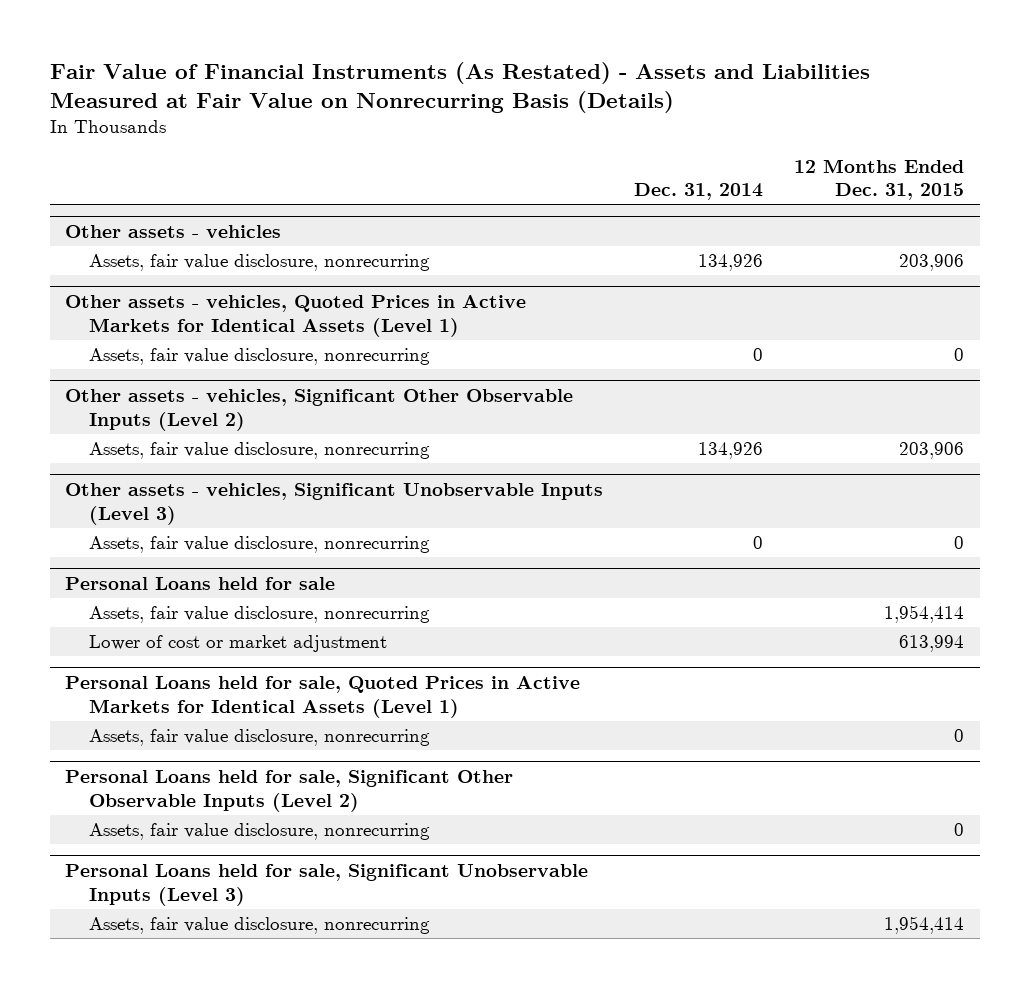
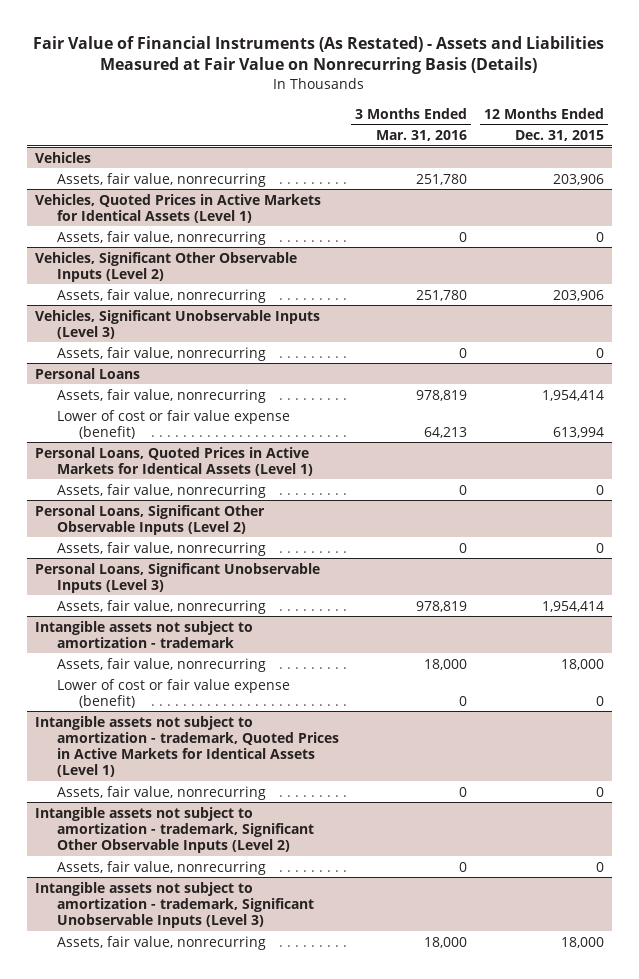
- | Dec. 31, 2014 | 12 Months Ended Dec. 31, 2015
+ | 3 Months Ended Mar. 31, 2016 | 12 Months Ended Dec. 31, 2015
- Other assets - vehicles
- Assets, fair value disclosure, nonrecurring | 134,926 | 203,906
- Other assets - vehicles, Quoted Prices in Active Markets for Identical Assets (Level 1)
- Assets, fair value disclosure, nonrecurring | 0 | 0
- Other assets - vehicles, Significant Other Observable Inputs (Level 2)
- Assets, fair value disclosure, nonrecurring | 134,926 | 203,906
- Other assets - vehicles, Significant Unobservable Inputs (Level 3)
- Assets, fair value disclosure, nonrecurring | 0 | 0
- Personal Loans held for sale
- Assets, fair value disclosure, nonrecurring | | 1,954,414
- Lower of cost or market adjustment | | 613,994
- Personal Loans held for sale, Quoted Prices in Active Markets for Identical Assets (Level 1)
- Assets, fair value disclosure, nonrecurring | | 0
- Personal Loans held for sale, Significant Other Observable Inputs (Level 2)
- Assets, fair value disclosure, nonrecurring | | 0
- Personal Loans held for sale, Significant Unobservable Inputs (Level 3)
- Assets, fair value disclosure, nonrecurring | | 1,954,414
+ Vehicles
+ Assets, fair value, nonrecurring | 251,780 | 203,906
+ Vehicles, Quoted Prices in Active Markets for Identical Assets (Level 1)
+ Assets, fair value, nonrecurring | 0 | 0
+ Vehicles, Significant Other Observable Inputs (Level 2)
+ Assets, fair value, nonrecurring | 251,780 | 203,906
+ Vehicles, Significant Unobservable Inputs (Level 3)
+ Assets, fair value, nonrecurring | 0 | 0
+ Personal Loans
+ Assets, fair value, nonrecurring | 978,819 | 1,954,414
+ Lower of cost or fair value expense (benefit) | 64,213 | 613,994
+ Personal Loans, Quoted Prices in Active Markets for Identical Assets (Level 1)
+ Assets, fair value, nonrecurring | 0 | 0
+ Personal Loans, Significant Other Observable Inputs (Level 2)
+ Assets, fair value, nonrecurring | 0 | 0
+ Personal Loans, Significant Unobservable Inputs (Level 3)
+ Assets, fair value, nonrecurring | 978,819 | 1,954,414
+ Intangible assets not subject to amortization - trademark
+ Assets, fair value, nonrecurring | 18,000 | 18,000
+ Lower of cost or fair value expense (benefit) | 0 | 0
+ Intangible assets not subject to amortization - trademark, Quoted Prices in Active Markets for Identical Assets (Level 1)
+ Assets, fair value, nonrecurring | 0 | 0
+ Intangible assets not subject to amortization - trademark, Significant Other Observable Inputs (Level 2)
+ Assets, fair value, nonrecurring | 0 | 0
+ Intangible assets not subject to amortization - trademark, Significant Unobservable Inputs (Level 3)
+ Assets, fair value, nonrecurring | 18,000 | 18,000

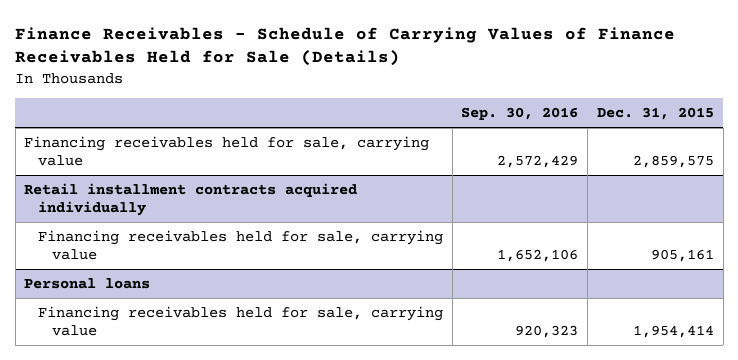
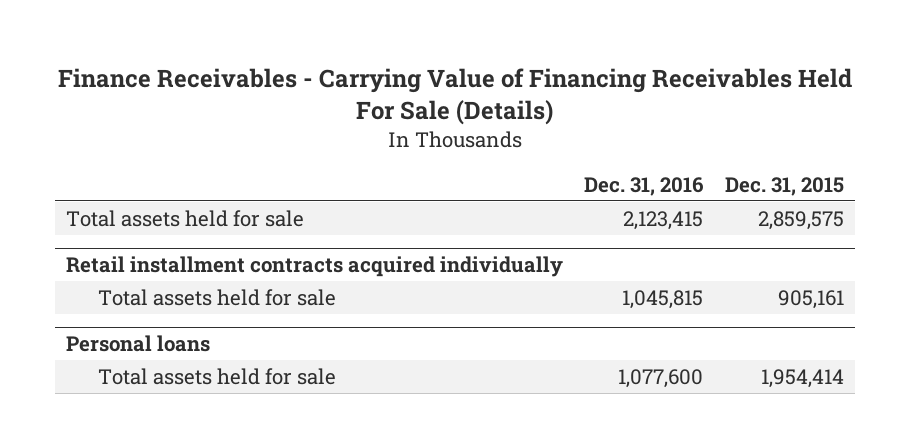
- Finance Receivables - Schedule of Carrying Values of Finance Receivables Held for Sale (Details)
+ Finance Receivables - Carrying Value of Financing Receivables Held For Sale (Details)
- | Sep. 30, 2016 | Dec. 31, 2015
+ | Dec. 31, 2016 | Dec. 31, 2015
- Financing receivables held for sale, carrying value | 2,572,429 | 2,859,575
+ Total assets held for sale | 2,123,415 | 2,859,575
@ Retail installment contracts acquired individually
- Financing receivables held for sale, carrying value | 1,652,106 | 905,161
+ Total assets held for sale | 1,045,815 | 905,161
@ Personal loans
- Financing receivables held for sale, carrying value | 920,323 | 1,954,414
+ Total assets held for sale | 1,077,600 | 1,954,414

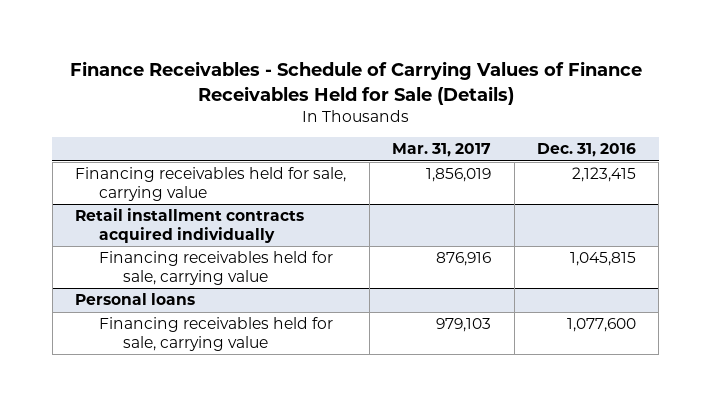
- Finance Receivables - Carrying Value of Financing Receivables Held For Sale (Details)
+ Finance Receivables - Schedule of Carrying Values of Finance Receivables Held for Sale (Details)
- | Dec. 31, 2016 | Dec. 31, 2015
+ | Mar. 31, 2017 | Dec. 31, 2016
- Total assets held for sale | 2,123,415 | 2,859,575
+ Financing receivables held for sale, carrying value | 1,856,019 | 2,123,415
@ Retail installment contracts acquired individually
- Total assets held for sale | 1,045,815 | 905,161
+ Financing receivables held for sale, carrying value | 876,916 | 1,045,815
@ Personal loans
- Total assets held for sale | 1,077,600 | 1,954,414
+ Financing receivables held for sale, carrying value | 979,103 | 1,077,600

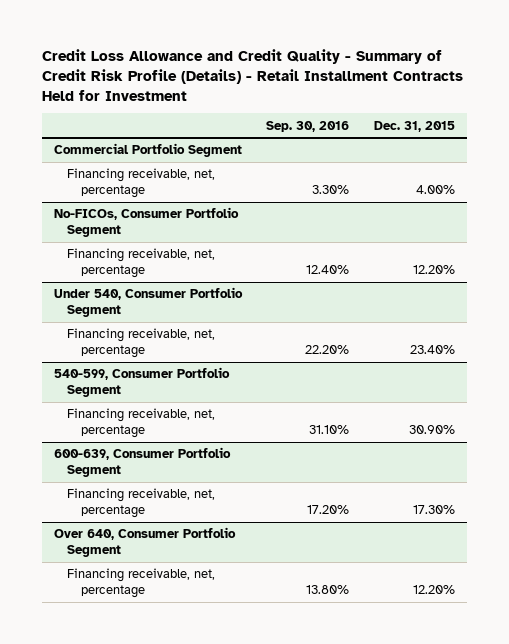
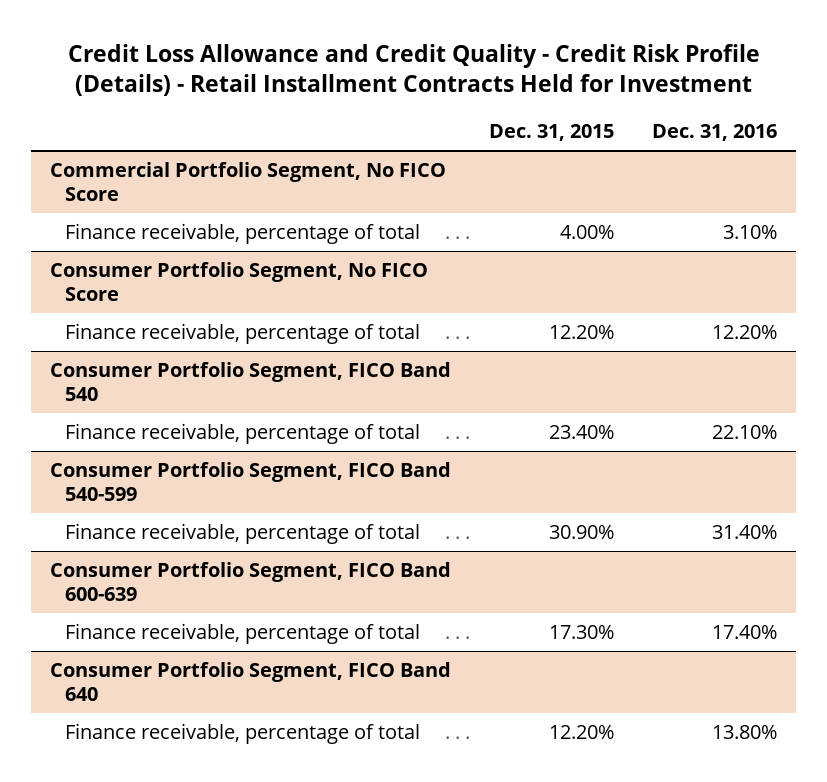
- Credit Loss Allowance and Credit Quality - Summary of Credit Risk Profile (Details) - Retail Installment Contracts Held for Investment
+ Credit Loss Allowance and Credit Quality - Credit Risk Profile (Details) - Retail Installment Contracts Held for Investment
- | Sep. 30, 2016 | Dec. 31, 2015
+ | Dec. 31, 2015 | Dec. 31, 2016
- Commercial Portfolio Segment
- Financing receivable, net, percentage | 3.30% | 4.00%
- No-FICOs, Consumer Portfolio Segment
- Financing receivable, net, percentage | 12.40% | 12.20%
- Under 540, Consumer Portfolio Segment
- Financing receivable, net, percentage | 22.20% | 23.40%
- 540-599, Consumer Portfolio Segment
- Financing receivable, net, percentage | 31.10% | 30.90%
- 600-639, Consumer Portfolio Segment
- Financing receivable, net, percentage | 17.20% | 17.30%
- Over 640, Consumer Portfolio Segment
- Financing receivable, net, percentage | 13.80% | 12.20%
+ Commercial Portfolio Segment, No FICO Score
+ Finance receivable, percentage of total | 4.00% | 3.10%
+ Consumer Portfolio Segment, No FICO Score
+ Finance receivable, percentage of total | 12.20% | 12.20%
+ Consumer Portfolio Segment, FICO Band 540
+ Finance receivable, percentage of total | 23.40% | 22.10%
+ Consumer Portfolio Segment, FICO Band 540-599
+ Finance receivable, percentage of total | 30.90% | 31.40%
+ Consumer Portfolio Segment, FICO Band 600-639
+ Finance receivable, percentage of total | 17.30% | 17.40%
+ Consumer Portfolio Segment, FICO Band 640
+ Finance receivable, percentage of total | 12.20% | 13.80%

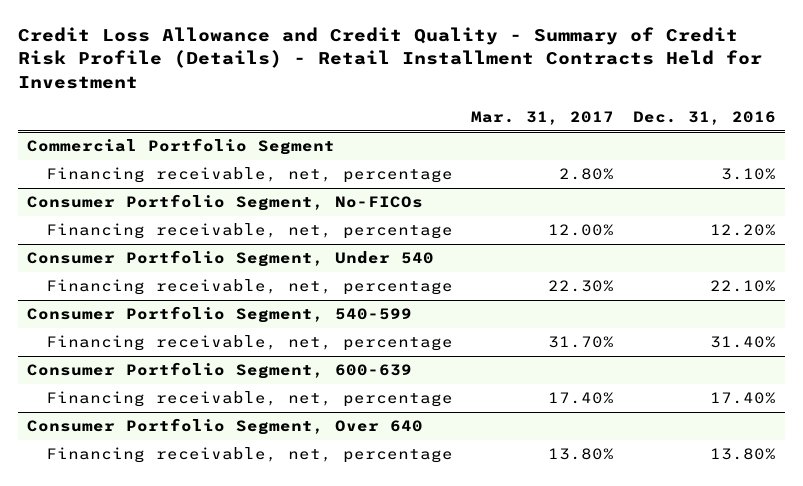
- Credit Loss Allowance and Credit Quality - Credit Risk Profile (Details) - Retail Installment Contracts Held for Investment
+ Credit Loss Allowance and Credit Quality - Summary of Credit Risk Profile (Details) - Retail Installment Contracts Held for Investment
- | Dec. 31, 2015 | Dec. 31, 2016
+ | Mar. 31, 2017 | Dec. 31, 2016
- Commercial Portfolio Segment, No FICO Score
- Finance receivable, percentage of total | 4.00% | 3.10%
- Consumer Portfolio Segment, No FICO Score
- Finance receivable, percentage of total | 12.20% | 12.20%
- Consumer Portfolio Segment, FICO Band 540
- Finance receivable, percentage of total | 23.40% | 22.10%
- Consumer Portfolio Segment, FICO Band 540-599
- Finance receivable, percentage of total | 30.90% | 31.40%
- Consumer Portfolio Segment, FICO Band 600-639
- Finance receivable, percentage of total | 17.30% | 17.40%
- Consumer Portfolio Segment, FICO Band 640
- Finance receivable, percentage of total | 12.20% | 13.80%
+ Commercial Portfolio Segment
+ Financing receivable, net, percentage | 2.80% | 3.10%
+ Consumer Portfolio Segment, No-FICOs
+ Financing receivable, net, percentage | 12.00% | 12.20%
+ Consumer Portfolio Segment, Under 540
+ Financing receivable, net, percentage | 22.30% | 22.10%
+ Consumer Portfolio Segment, 540-599
+ Financing receivable, net, percentage | 31.70% | 31.40%
+ Consumer Portfolio Segment, 600-639
+ Financing receivable, net, percentage | 17.40% | 17.40%
+ Consumer Portfolio Segment, Over 640
+ Financing receivable, net, percentage | 13.80% | 13.80%

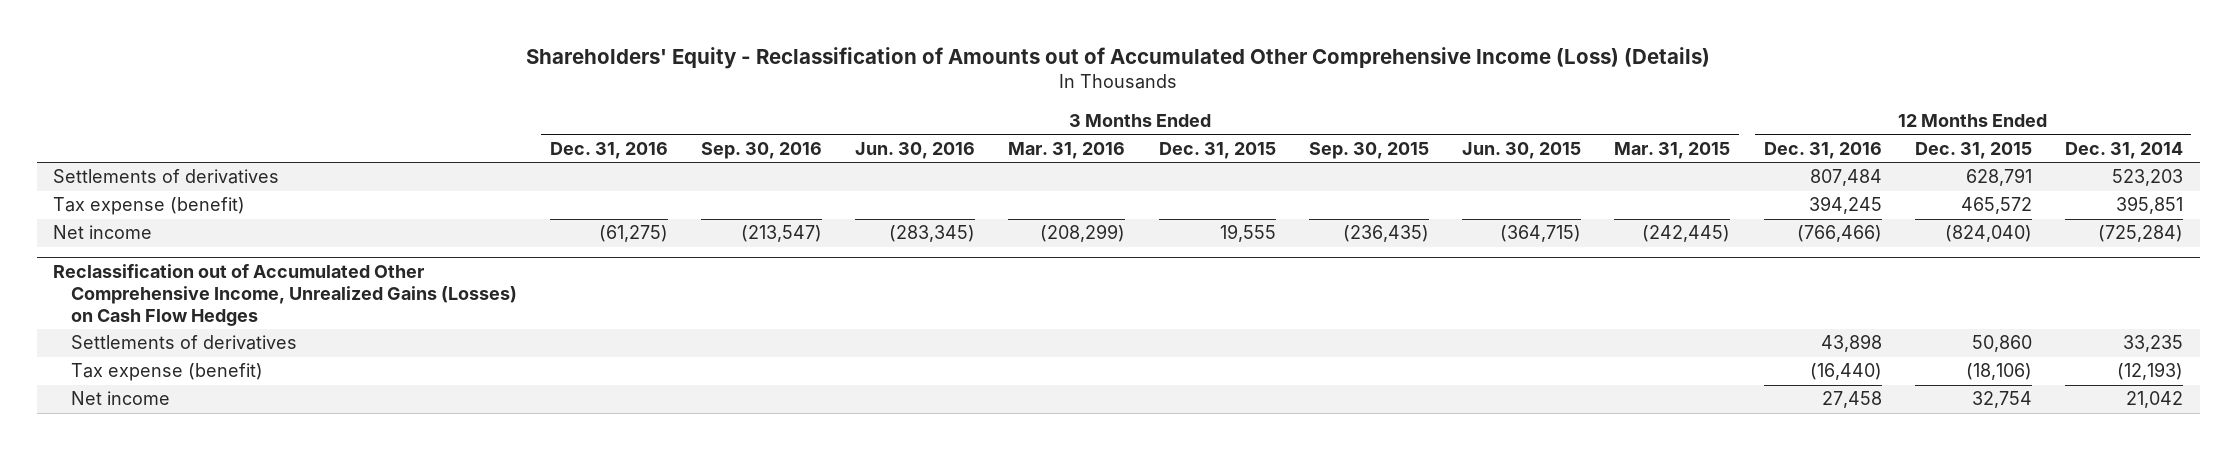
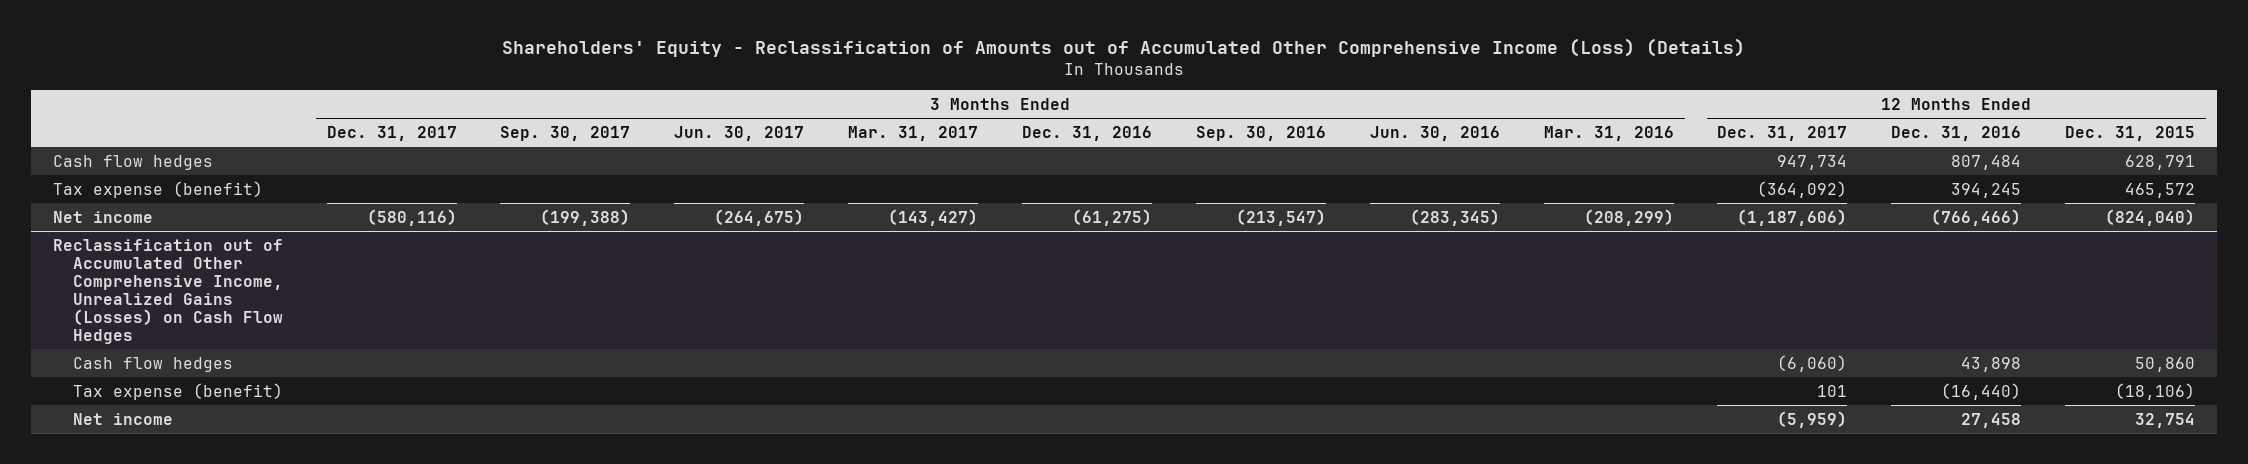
- | 3 Months Ended Dec. 31, 2016 | 3 Months Ended Sep. 30, 2016 | 3 Months Ended Jun. 30, 2016 | 3 Months Ended Mar. 31, 2016 | 3 Months Ended Dec. 31, 2015 | 3 Months Ended Sep. 30, 2015 | 3 Months Ended Jun. 30, 2015 | 3 Months Ended Mar. 31, 2015 | 12 Months Ended Dec. 31, 2016 | 12 Months Ended Dec. 31, 2015 | 12 Months Ended Dec. 31, 2014
+ | 3 Months Ended Dec. 31, 2017 | 3 Months Ended Sep. 30, 2017 | 3 Months Ended Jun. 30, 2017 | 3 Months Ended Mar. 31, 2017 | 3 Months Ended Dec. 31, 2016 | 3 Months Ended Sep. 30, 2016 | 3 Months Ended Jun. 30, 2016 | 3 Months Ended Mar. 31, 2016 | 12 Months Ended Dec. 31, 2017 | 12 Months Ended Dec. 31, 2016 | 12 Months Ended Dec. 31, 2015
- Settlements of derivatives | | | | | | | | | 807,484 | 628,791 | 523,203
+ Cash flow hedges | | | | | | | | | 947,734 | 807,484 | 628,791
@ Reclassification out of Accumulated Other Comprehensive Income, Unrealized Gains (Losses) on Cash Flow Hedges
- Settlements of derivatives | | | | | | | | | 43,898 | 50,860 | 33,235
+ Cash flow hedges | | | | | | | | | (6,060) | 43,898 | 50,860

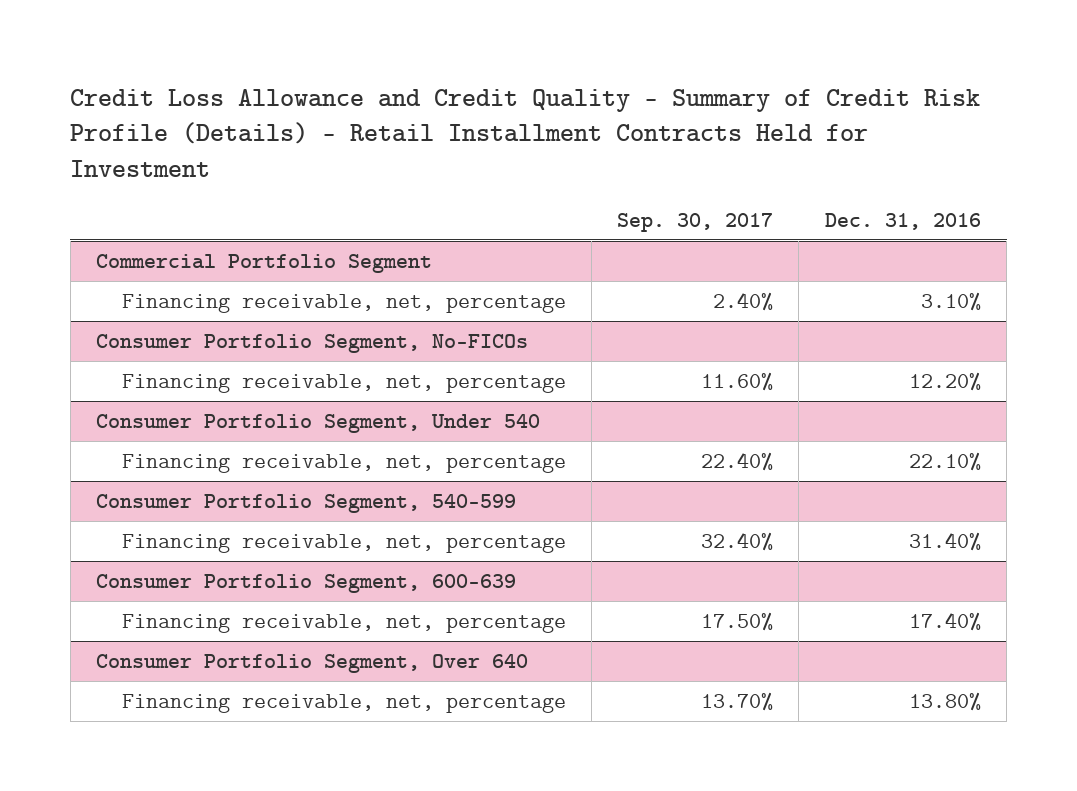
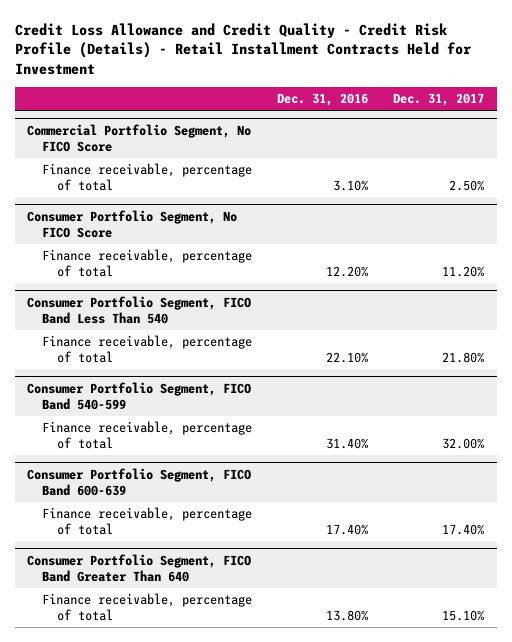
- Credit Loss Allowance and Credit Quality - Summary of Credit Risk Profile (Details) - Retail Installment Contracts Held for Investment
+ Credit Loss Allowance and Credit Quality - Credit Risk Profile (Details) - Retail Installment Contracts Held for Investment
- | Sep. 30, 2017 | Dec. 31, 2016
+ | Dec. 31, 2016 | Dec. 31, 2017
- Commercial Portfolio Segment
- Financing receivable, net, percentage | 2.40% | 3.10%
- Consumer Portfolio Segment, No-FICOs
- Financing receivable, net, percentage | 11.60% | 12.20%
- Consumer Portfolio Segment, Under 540
- Financing receivable, net, percentage | 22.40% | 22.10%
- Consumer Portfolio Segment, 540-599
- Financing receivable, net, percentage | 32.40% | 31.40%
- Consumer Portfolio Segment, 600-639
- Financing receivable, net, percentage | 17.50% | 17.40%
- Consumer Portfolio Segment, Over 640
- Financing receivable, net, percentage | 13.70% | 13.80%
+ Commercial Portfolio Segment, No FICO Score
+ Finance receivable, percentage of total | 3.10% | 2.50%
+ Consumer Portfolio Segment, No FICO Score
+ Finance receivable, percentage of total | 12.20% | 11.20%
+ Consumer Portfolio Segment, FICO Band Less Than 540
+ Finance receivable, percentage of total | 22.10% | 21.80%
+ Consumer Portfolio Segment, FICO Band 540-599
+ Finance receivable, percentage of total | 31.40% | 32.00%
+ Consumer Portfolio Segment, FICO Band 600-639
+ Finance receivable, percentage of total | 17.40% | 17.40%
+ Consumer Portfolio Segment, FICO Band Greater Than 640
+ Finance receivable, percentage of total | 13.80% | 15.10%

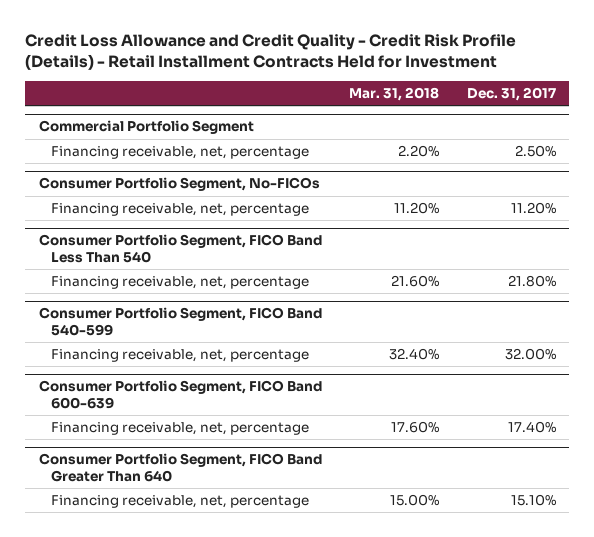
- | Dec. 31, 2016 | Dec. 31, 2017
+ | Mar. 31, 2018 | Dec. 31, 2017
- Commercial Portfolio Segment, No FICO Score
- Finance receivable, percentage of total | 3.10% | 2.50%
- Consumer Portfolio Segment, No FICO Score
- Finance receivable, percentage of total | 12.20% | 11.20%
+ Commercial Portfolio Segment
+ Financing receivable, net, percentage | 2.20% | 2.50%
+ Consumer Portfolio Segment, No-FICOs
+ Financing receivable, net, percentage | 11.20% | 11.20%
@ Consumer Portfolio Segment, FICO Band Less Than 540
- Finance receivable, percentage of total | 22.10% | 21.80%
+ Financing receivable, net, percentage | 21.60% | 21.80%
@ Consumer Portfolio Segment, FICO Band 540-599
- Finance receivable, percentage of total | 31.40% | 32.00%
+ Financing receivable, net, percentage | 32.40% | 32.00%
@ Consumer Portfolio Segment, FICO Band 600-639
- Finance receivable, percentage of total | 17.40% | 17.40%
+ Financing receivable, net, percentage | 17.60% | 17.40%
@ Consumer Portfolio Segment, FICO Band Greater Than 640
- Finance receivable, percentage of total | 13.80% | 15.10%
+ Financing receivable, net, percentage | 15.00% | 15.10%

